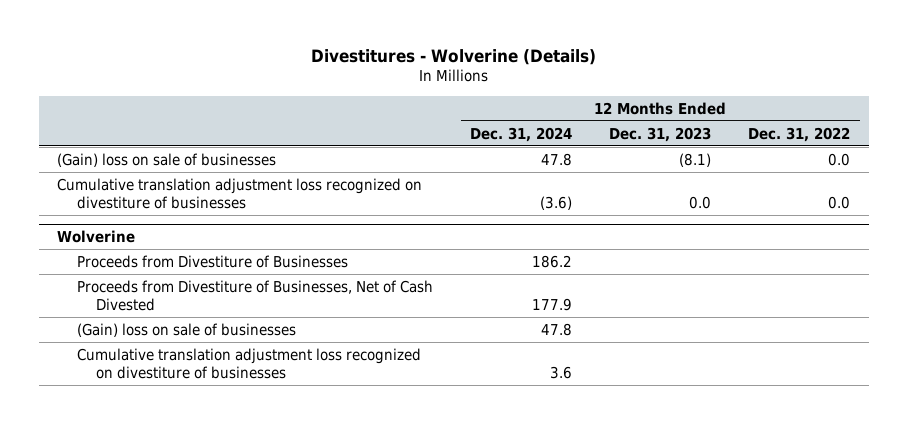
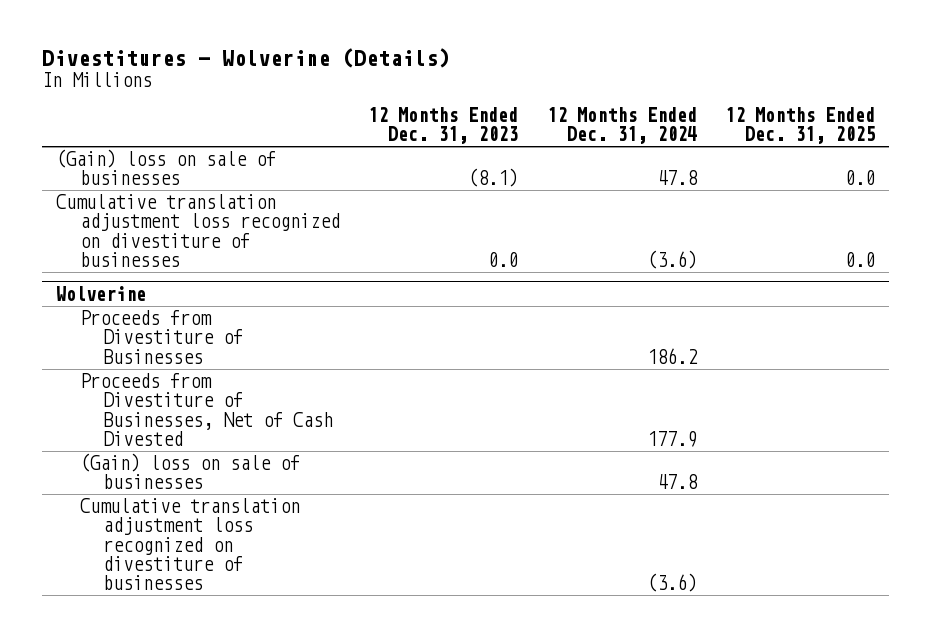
- | 12 Months Ended Dec. 31, 2024 | 12 Months Ended Dec. 31, 2023 | 12 Months Ended Dec. 31, 2022
+ | 12 Months Ended Dec. 31, 2023 | 12 Months Ended Dec. 31, 2024 | 12 Months Ended Dec. 31, 2025
@ Wolverine
- Cumulative translation adjustment loss recognized on divestiture of businesses | 3.6 | |
+ Cumulative translation adjustment loss recognized on divestiture of businesses | | (3.6) |

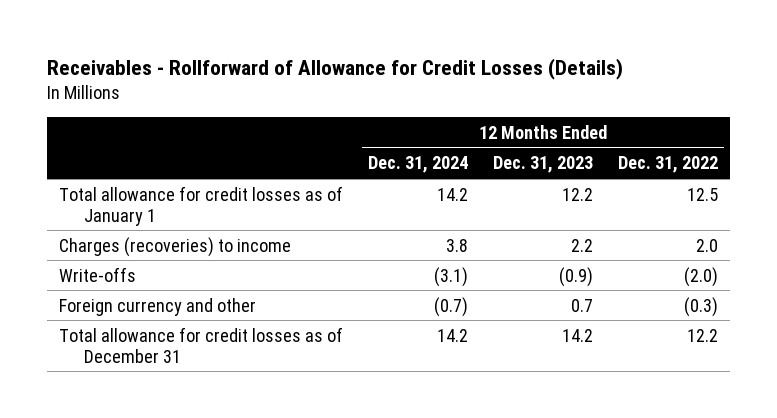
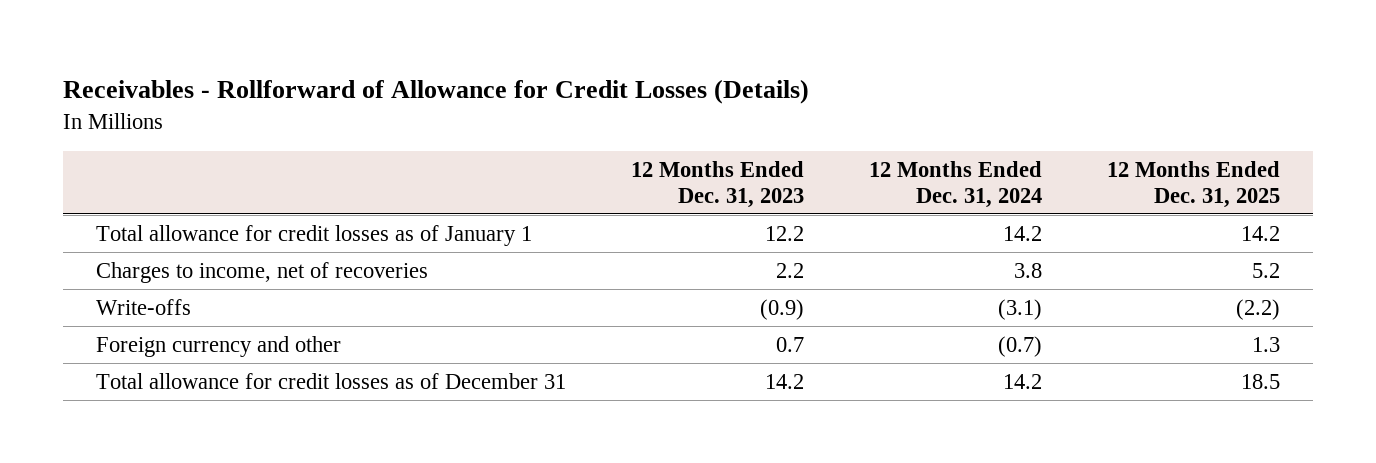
- | 12 Months Ended Dec. 31, 2024 | 12 Months Ended Dec. 31, 2023 | 12 Months Ended Dec. 31, 2022
+ | 12 Months Ended Dec. 31, 2023 | 12 Months Ended Dec. 31, 2024 | 12 Months Ended Dec. 31, 2025
- Charges (recoveries) to income | 3.8 | 2.2 | 2.0
+ Charges to income, net of recoveries | 2.2 | 3.8 | 5.2

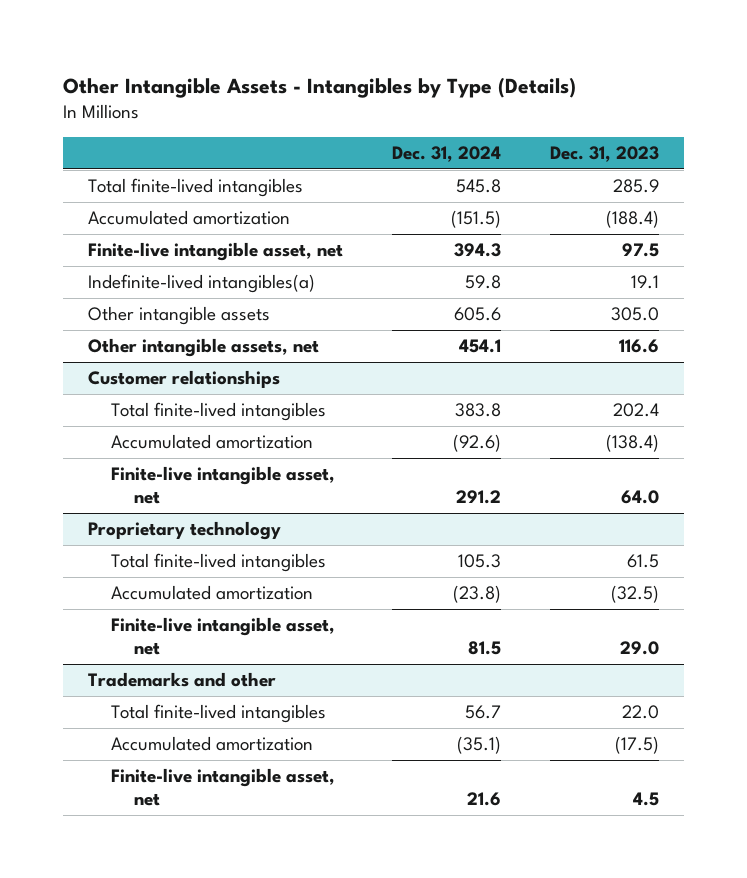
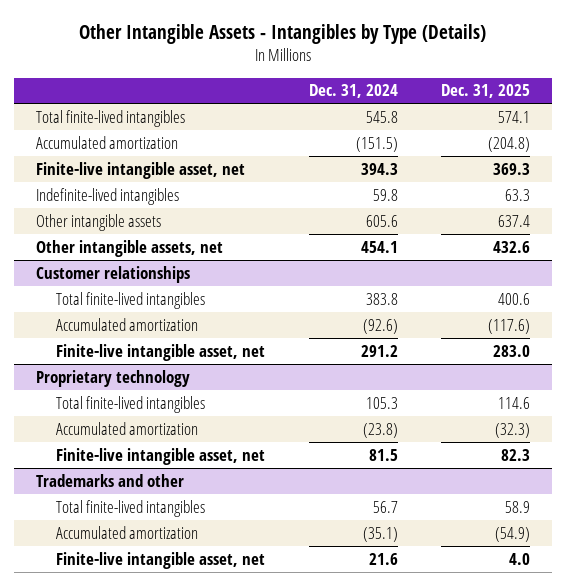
- | Dec. 31, 2024 | Dec. 31, 2023
+ | Dec. 31, 2024 | Dec. 31, 2025
- Indefinite-lived intangibles(a) | 59.8 | 19.1
+ Indefinite-lived intangibles | 59.8 | 63.3

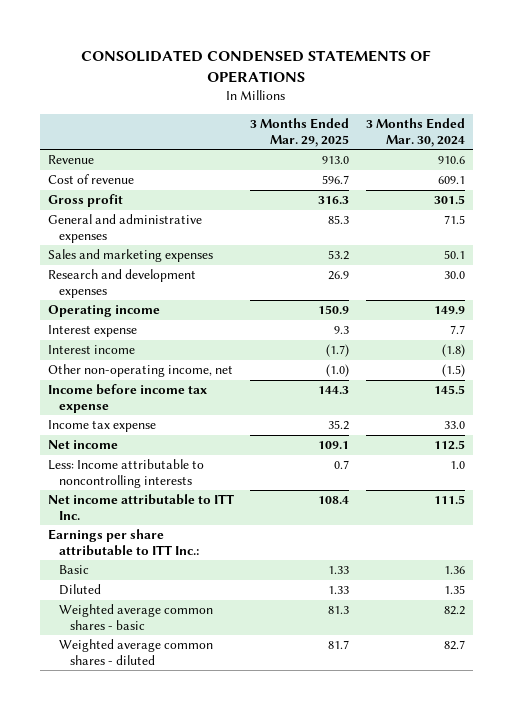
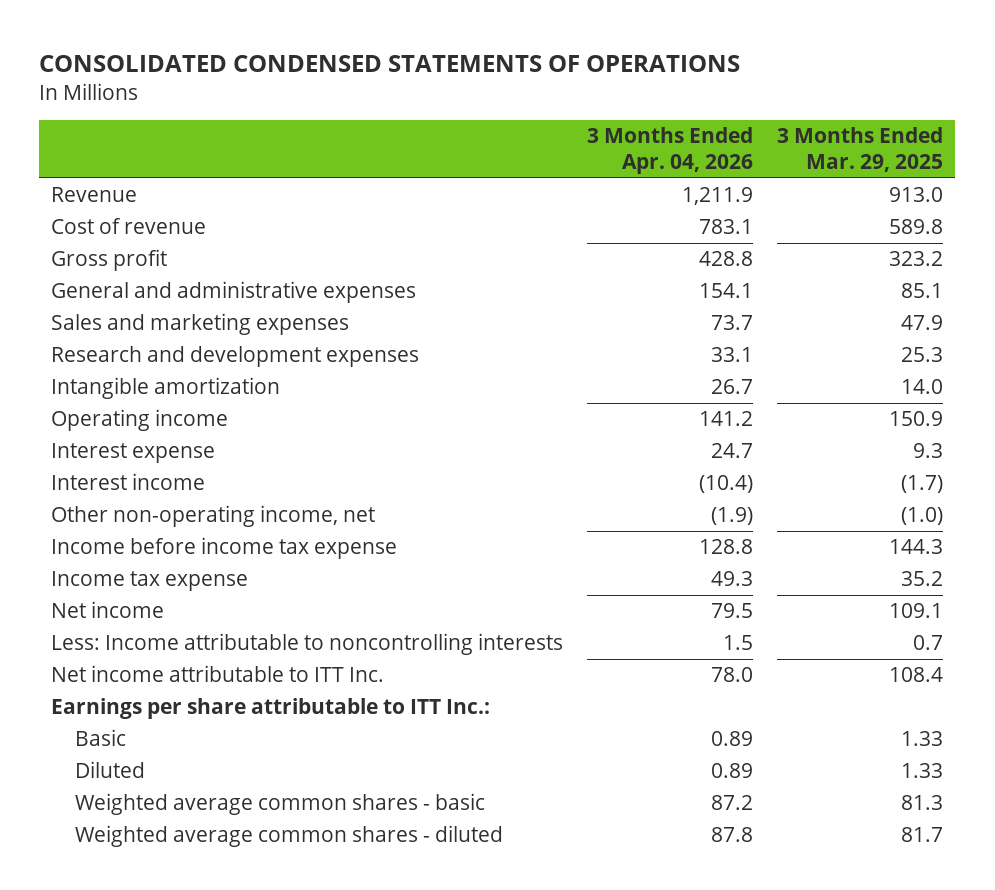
- | 3 Months Ended Mar. 29, 2025 | 3 Months Ended Mar. 30, 2024
+ | 3 Months Ended Apr. 04, 2026 | 3 Months Ended Mar. 29, 2025
- Cost of revenue | 596.7 | 609.1
- Gross profit | 316.3 | 301.5
- General and administrative expenses | 85.3 | 71.5
- Sales and marketing expenses | 53.2 | 50.1
- Research and development expenses | 26.9 | 30.0
+ Cost of revenue | 783.1 | 589.8
+ Gross profit | 428.8 | 323.2
+ General and administrative expenses | 154.1 | 85.1
+ Sales and marketing expenses | 73.7 | 47.9
+ Research and development expenses | 33.1 | 25.3
+ Intangible amortization | 26.7 | 14.0

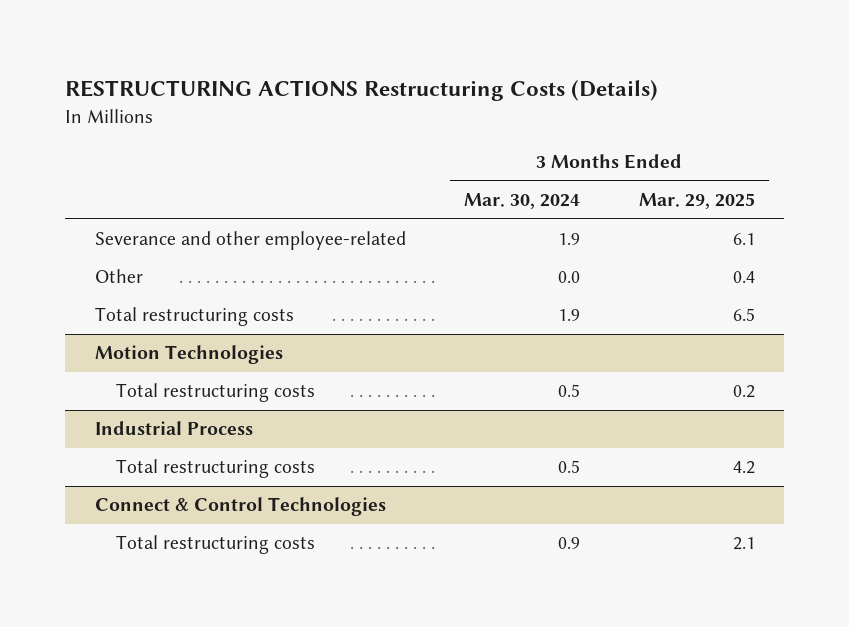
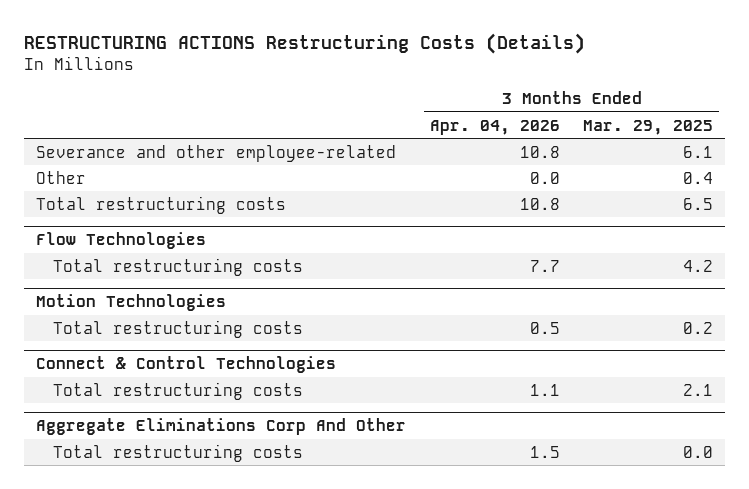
- | 3 Months Ended Mar. 30, 2024 | 3 Months Ended Mar. 29, 2025
+ | 3 Months Ended Apr. 04, 2026 | 3 Months Ended Mar. 29, 2025
+ Flow Technologies
+ Total restructuring costs | 7.7 | 4.2
- Industrial Process
- Total restructuring costs | 0.5 | 4.2
+ Aggregate Eliminations Corp And Other
+ Total restructuring costs | 1.5 | 0.0

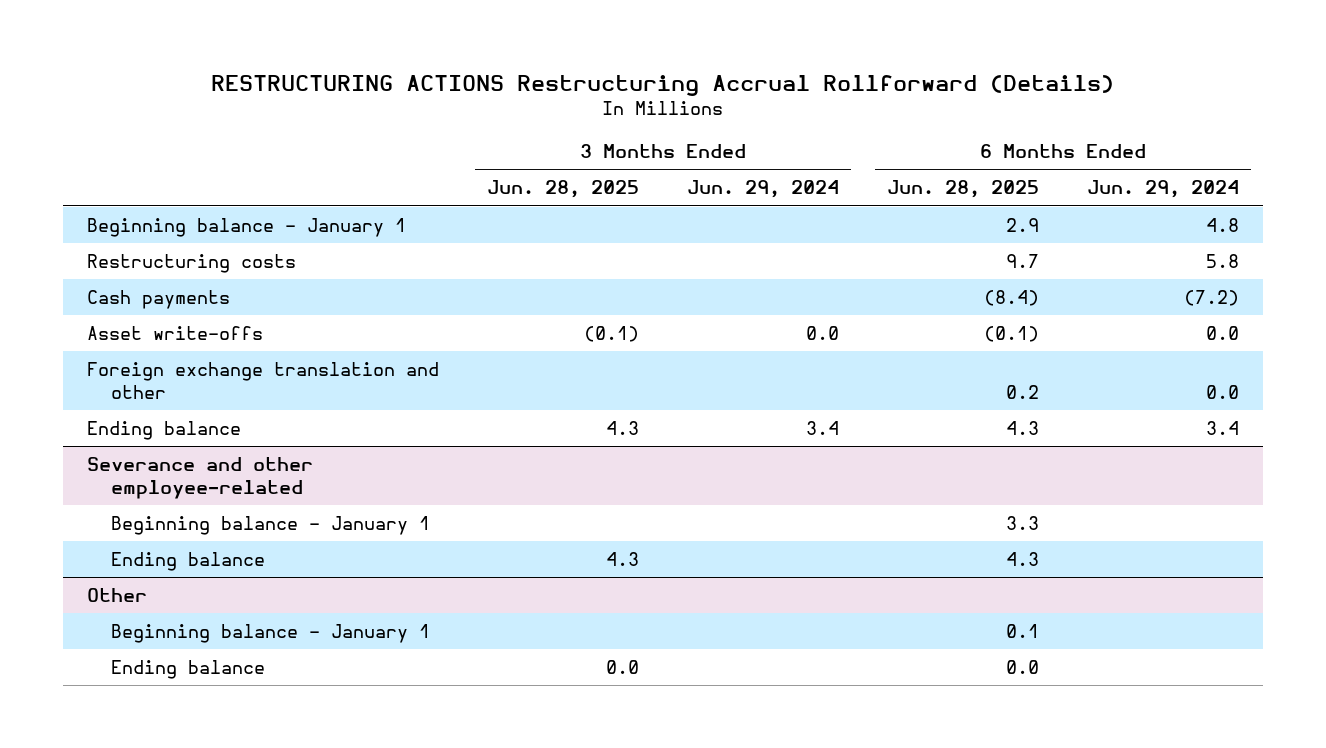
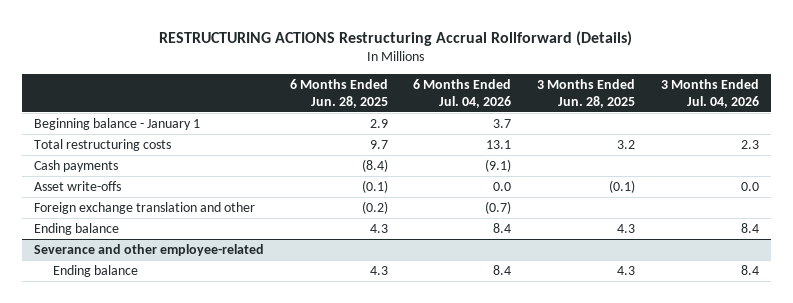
- | 3 Months Ended Jun. 28, 2025 | 3 Months Ended Jun. 29, 2024 | 6 Months Ended Jun. 28, 2025 | 6 Months Ended Jun. 29, 2024
+ | 6 Months Ended Jun. 28, 2025 | 6 Months Ended Jul. 04, 2026 | 3 Months Ended Jun. 28, 2025 | 3 Months Ended Jul. 04, 2026
- Restructuring costs | | | 9.7 | 5.8
+ Total restructuring costs | 9.7 | 13.1 | 3.2 | 2.3
- Foreign exchange translation and other | | | 0.2 | 0.0
+ Foreign exchange translation and other | (0.2) | (0.7) | |
@ Severance and other employee-related
- Beginning balance - January 1 | | | 3.3 |
- Other
- Beginning balance - January 1 | | | 0.1 |
- Ending balance | 0.0 | | 0.0 |

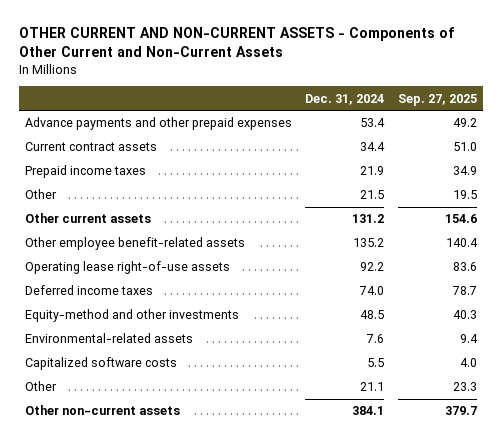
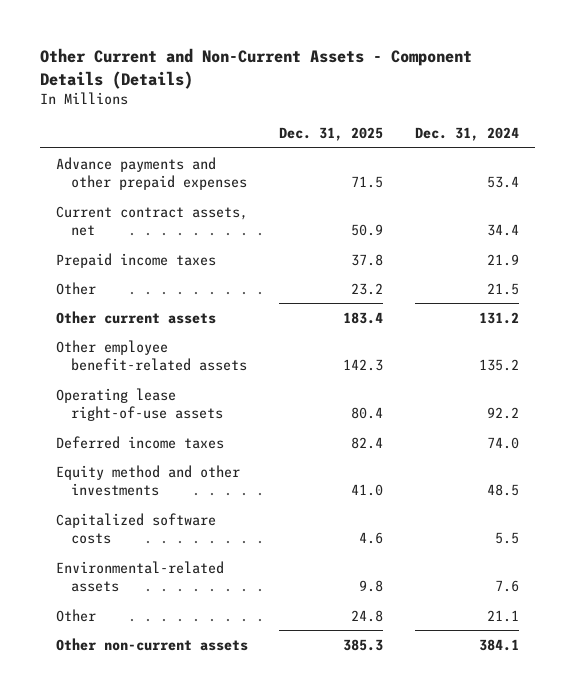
- OTHER CURRENT AND NON-CURRENT ASSETS - Components of Other Current and Non-Current Assets
+ Other Current and Non-Current Assets - Component Details (Details)
- | Dec. 31, 2024 | Sep. 27, 2025
+ | Dec. 31, 2025 | Dec. 31, 2024
- Current contract assets | 34.4 | 51.0
+ Current contract assets, net | 50.9 | 34.4
- Equity-method and other investments | 48.5 | 40.3
+ Equity method and other investments | 41.0 | 48.5
moved down: Environmental-related assets | 9.8 | 7.6

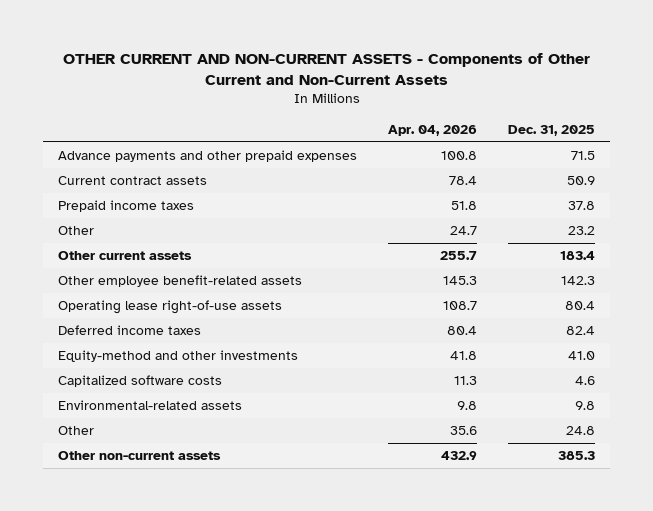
- Other Current and Non-Current Assets - Component Details (Details)
+ OTHER CURRENT AND NON-CURRENT ASSETS - Components of Other Current and Non-Current Assets
- | Dec. 31, 2025 | Dec. 31, 2024
+ | Apr. 04, 2026 | Dec. 31, 2025
- Current contract assets, net | 50.9 | 34.4
+ Current contract assets | 78.4 | 50.9
- Equity method and other investments | 41.0 | 48.5
+ Equity-method and other investments | 41.8 | 41.0

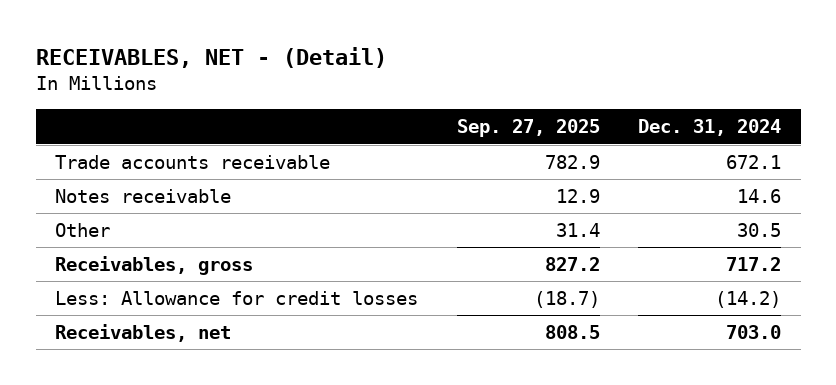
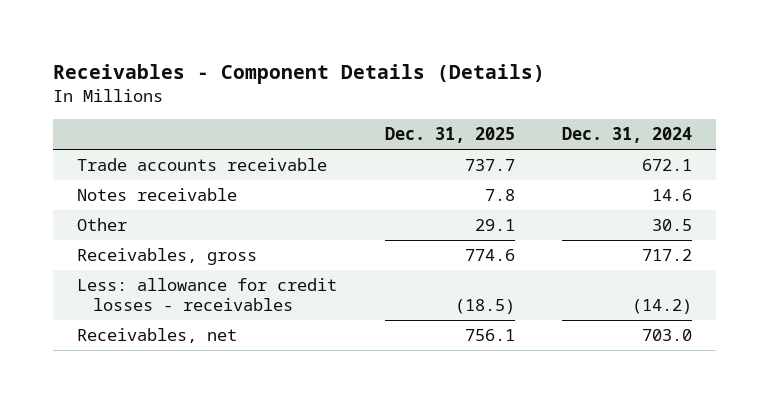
- RECEIVABLES, NET - (Detail)
+ Receivables - Component Details (Details)
- | Sep. 27, 2025 | Dec. 31, 2024
+ | Dec. 31, 2025 | Dec. 31, 2024
- Less: Allowance for credit losses | (18.7) | (14.2)
+ Less: allowance for credit losses - receivables | (18.5) | (14.2)

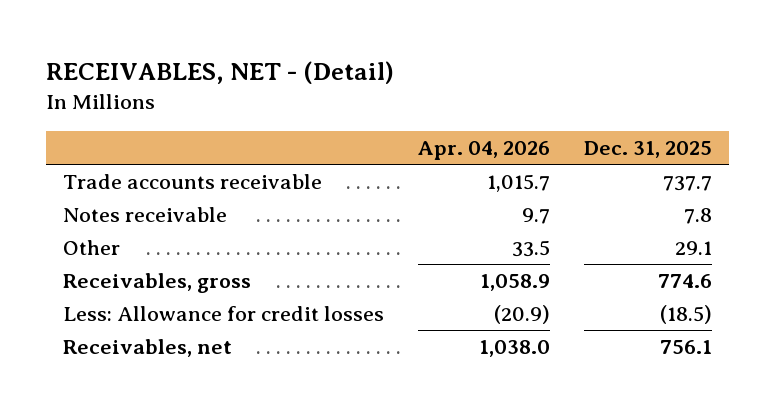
- Receivables - Component Details (Details)
+ RECEIVABLES, NET - (Detail)
- | Dec. 31, 2025 | Dec. 31, 2024
+ | Apr. 04, 2026 | Dec. 31, 2025
- Less: allowance for credit losses - receivables | (18.5) | (14.2)
+ Less: Allowance for credit losses | (20.9) | (18.5)

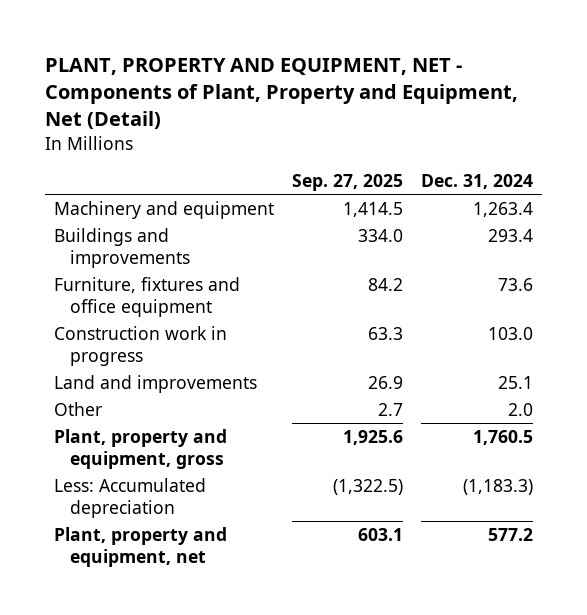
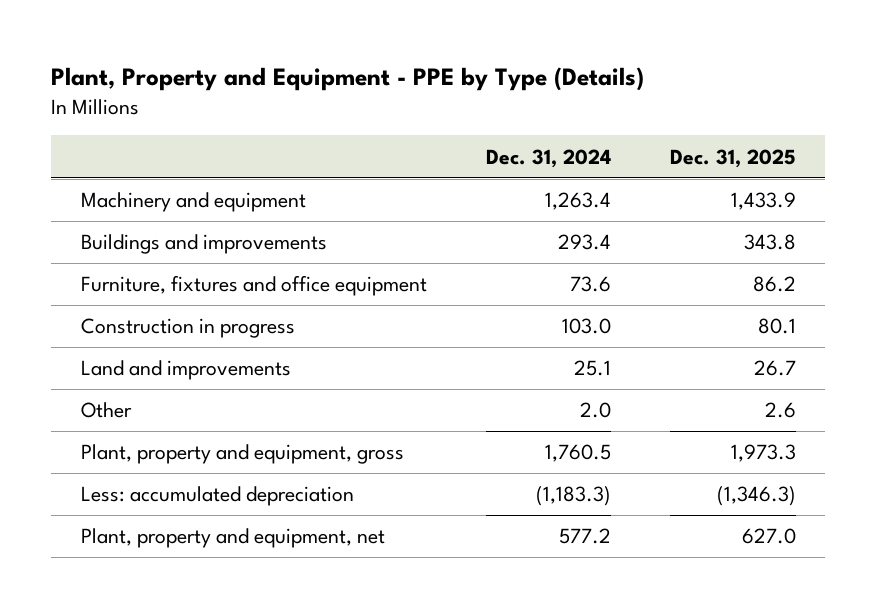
- PLANT, PROPERTY AND EQUIPMENT, NET - Components of Plant, Property and Equipment, Net (Detail)
+ Plant, Property and Equipment - PPE by Type (Details)
- | Sep. 27, 2025 | Dec. 31, 2024
+ | Dec. 31, 2024 | Dec. 31, 2025
- Construction work in progress | 63.3 | 103.0
+ Construction in progress | 103.0 | 80.1
- Less: Accumulated depreciation | (1,322.5) | (1,183.3)
+ Less: accumulated depreciation | (1,183.3) | (1,346.3)

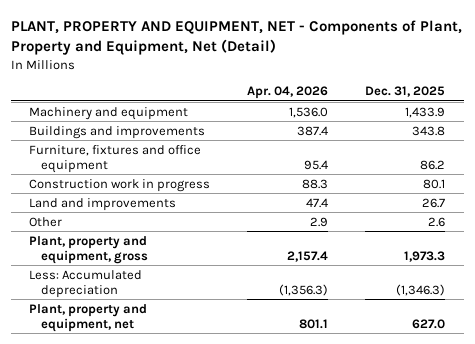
- Plant, Property and Equipment - PPE by Type (Details)
+ PLANT, PROPERTY AND EQUIPMENT, NET - Components of Plant, Property and Equipment, Net (Detail)
- | Dec. 31, 2024 | Dec. 31, 2025
+ | Apr. 04, 2026 | Dec. 31, 2025
- Construction in progress | 103.0 | 80.1
+ Construction work in progress | 88.3 | 80.1
- Less: accumulated depreciation | (1,183.3) | (1,346.3)
+ Less: Accumulated depreciation | (1,356.3) | (1,346.3)

